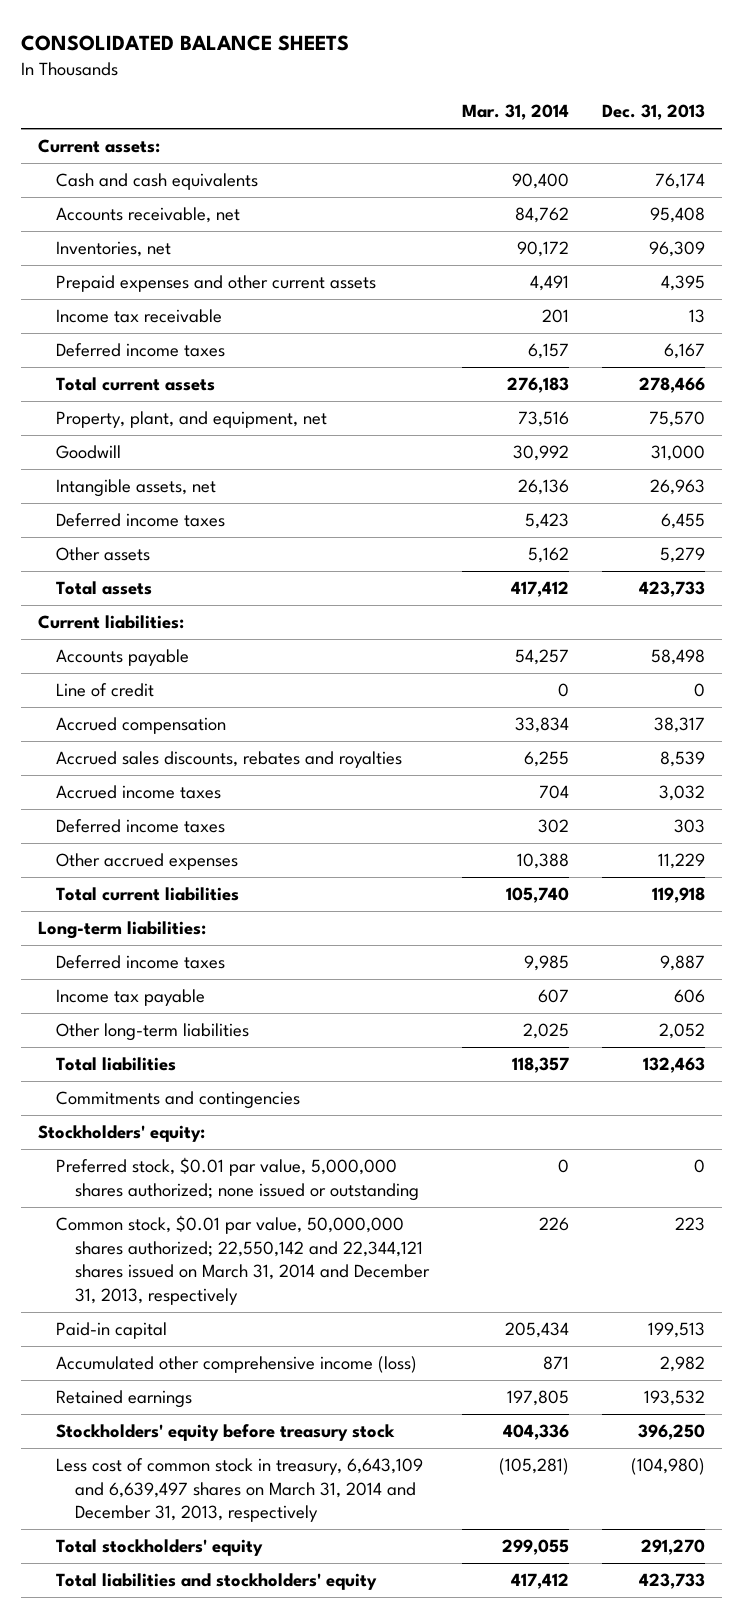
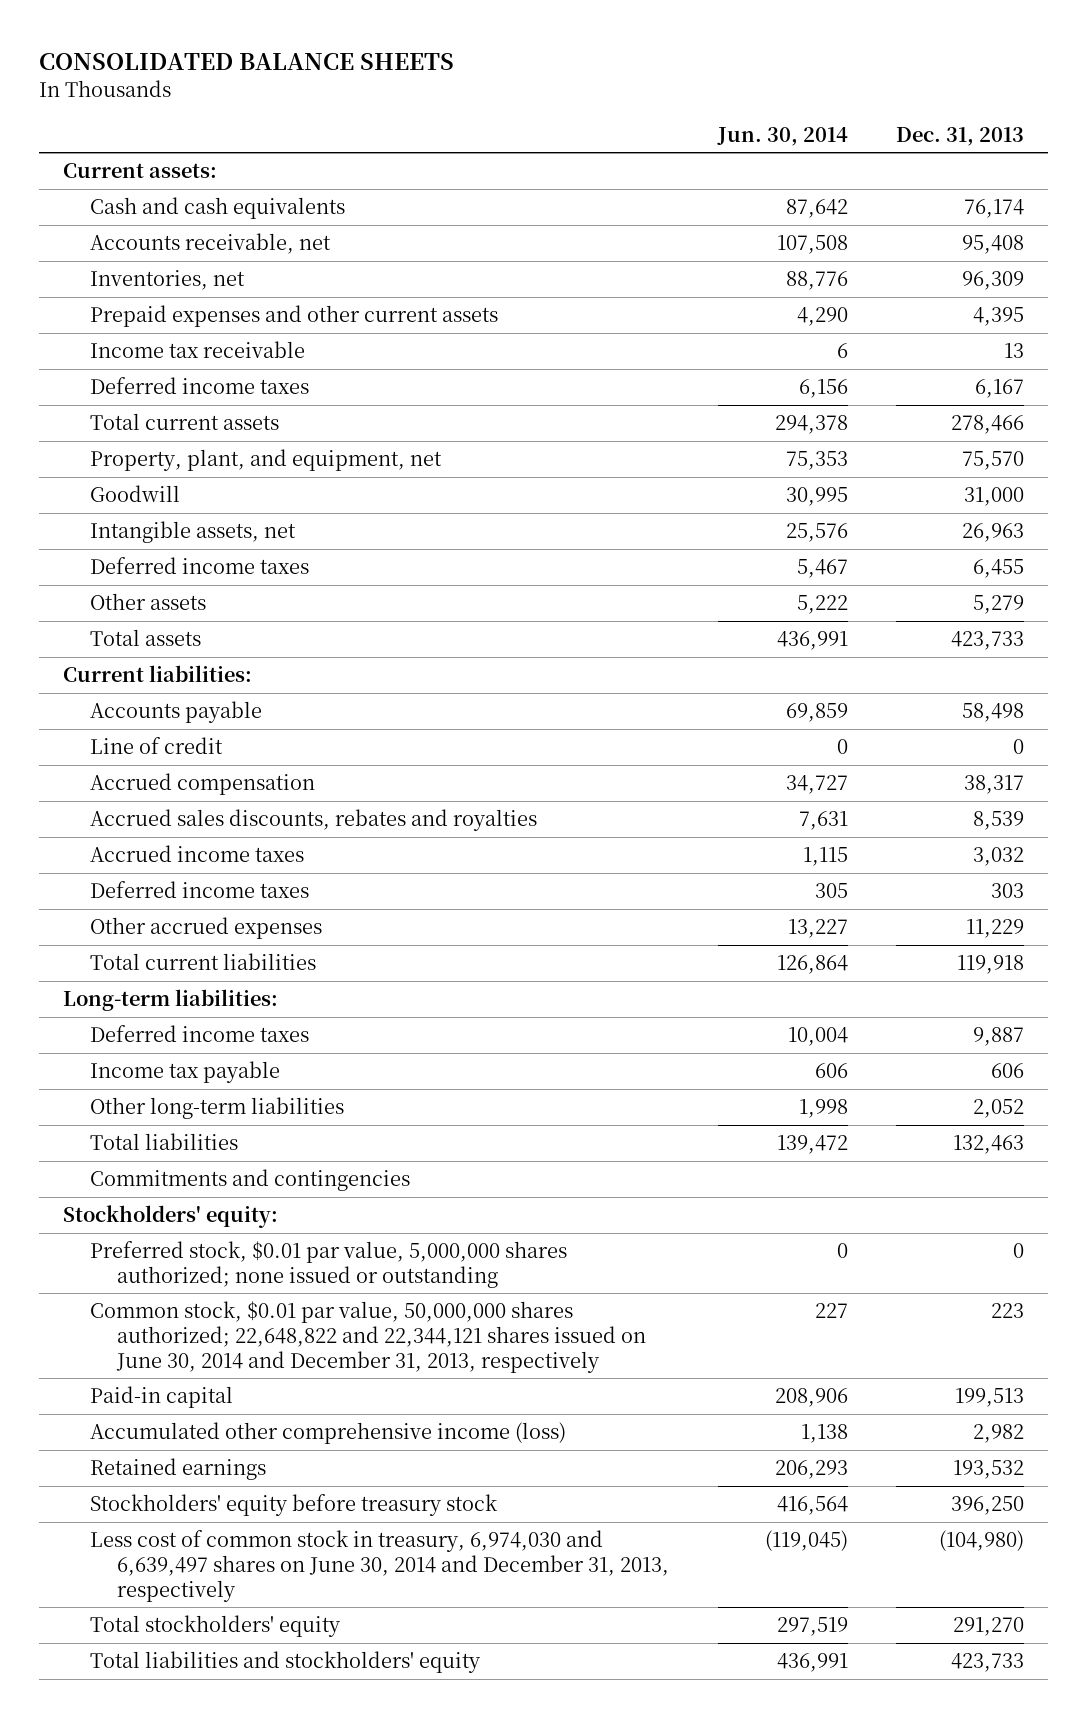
- | Mar. 31, 2014 | Dec. 31, 2013
+ | Jun. 30, 2014 | Dec. 31, 2013
- Common stock, $0.01 par value, 50,000,000 shares authorized; 22,550,142 and 22,344,121 shares issued on March 31, 2014 and December 31, 2013, respectively | 226 | 223
+ Common stock, $0.01 par value, 50,000,000 shares authorized; 22,648,822 and 22,344,121 shares issued on June 30, 2014 and December 31, 2013, respectively | 227 | 223
- Less cost of common stock in treasury, 6,643,109 and 6,639,497 shares on March 31, 2014 and December 31, 2013, respectively | (105,281) | (104,980)
+ Less cost of common stock in treasury, 6,974,030 and 6,639,497 shares on June 30, 2014 and December 31, 2013, respectively | (119,045) | (104,980)

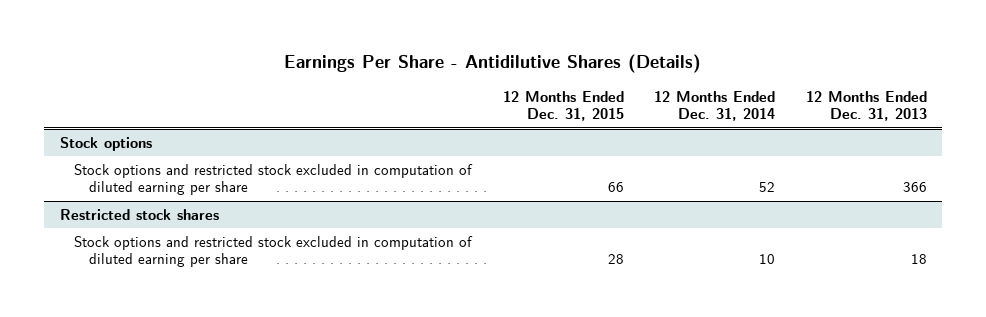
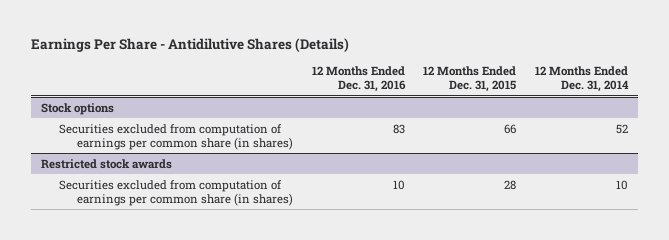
- | 12 Months Ended Dec. 31, 2015 | 12 Months Ended Dec. 31, 2014 | 12 Months Ended Dec. 31, 2013
+ | 12 Months Ended Dec. 31, 2016 | 12 Months Ended Dec. 31, 2015 | 12 Months Ended Dec. 31, 2014
@ Stock options
- Stock options and restricted stock excluded in computation of diluted earning per share | 66 | 52 | 366
- Restricted stock shares
- Stock options and restricted stock excluded in computation of diluted earning per share | 28 | 10 | 18
@ Stock options
+ Securities excluded from computation of earnings per common share (in shares) | 83 | 66 | 52
+ Restricted stock awards
+ Securities excluded from computation of earnings per common share (in shares) | 10 | 28 | 10

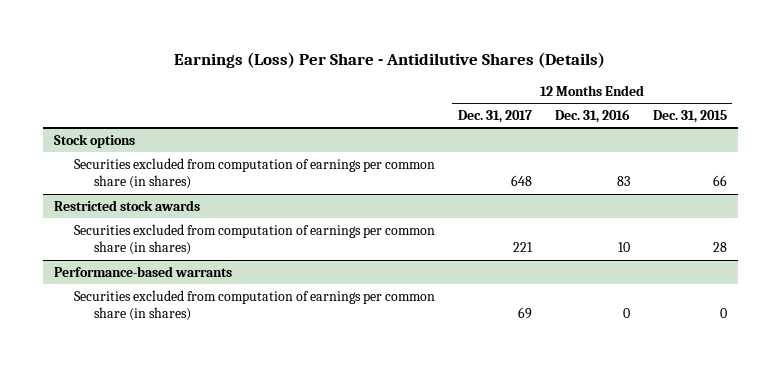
- Earnings Per Share - Antidilutive Shares (Details)
+ Earnings (Loss) Per Share - Antidilutive Shares (Details)
- | 12 Months Ended Dec. 31, 2016 | 12 Months Ended Dec. 31, 2015 | 12 Months Ended Dec. 31, 2014
+ | 12 Months Ended Dec. 31, 2017 | 12 Months Ended Dec. 31, 2016 | 12 Months Ended Dec. 31, 2015
+ Performance-based warrants
+ Securities excluded from computation of earnings per common share (in shares) | 69 | 0 | 0

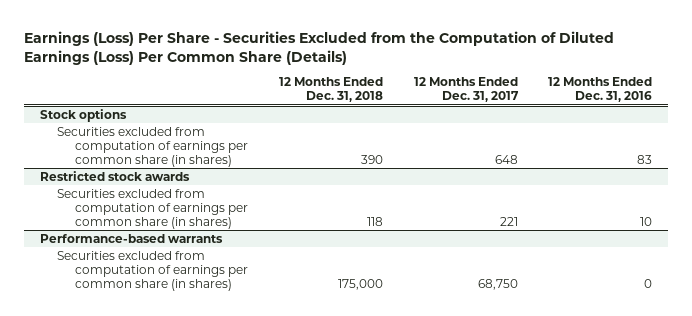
- Earnings (Loss) Per Share - Antidilutive Shares (Details)
+ Earnings (Loss) Per Share - Securities Excluded from the Computation of Diluted Earnings (Loss) Per Common Share (Details)
- | 12 Months Ended Dec. 31, 2017 | 12 Months Ended Dec. 31, 2016 | 12 Months Ended Dec. 31, 2015
+ | 12 Months Ended Dec. 31, 2018 | 12 Months Ended Dec. 31, 2017 | 12 Months Ended Dec. 31, 2016
@ Performance-based warrants
- Securities excluded from computation of earnings per common share (in shares) | 69 | 0 | 0
+ Securities excluded from computation of earnings per common share (in shares) | 175,000 | 68,750 | 0

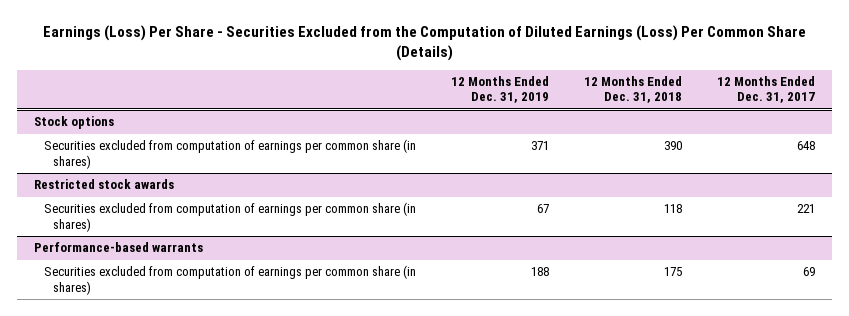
- | 12 Months Ended Dec. 31, 2018 | 12 Months Ended Dec. 31, 2017 | 12 Months Ended Dec. 31, 2016
+ | 12 Months Ended Dec. 31, 2019 | 12 Months Ended Dec. 31, 2018 | 12 Months Ended Dec. 31, 2017
@ Performance-based warrants
- Securities excluded from computation of earnings per common share (in shares) | 175,000 | 68,750 | 0
+ Securities excluded from computation of earnings per common share (in shares) | 188 | 175 | 69

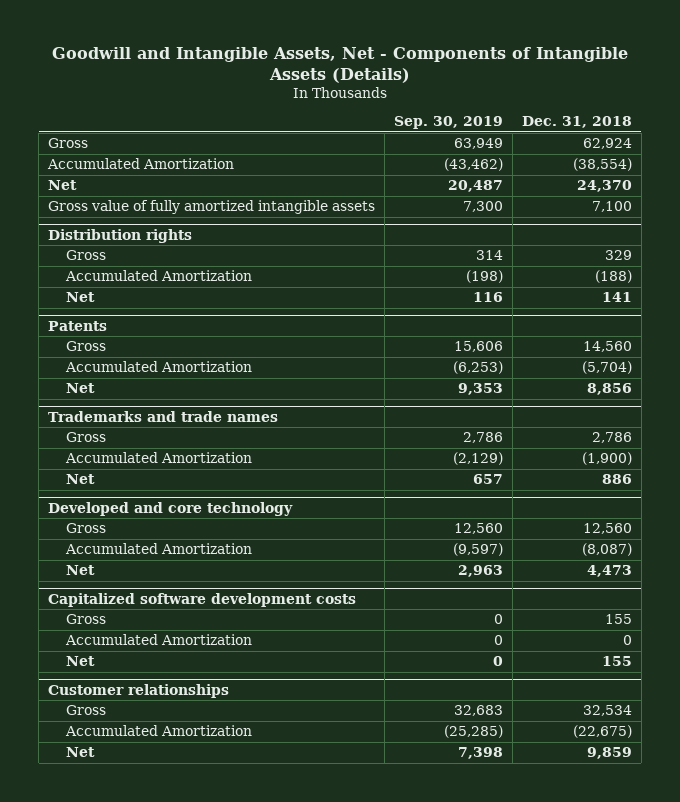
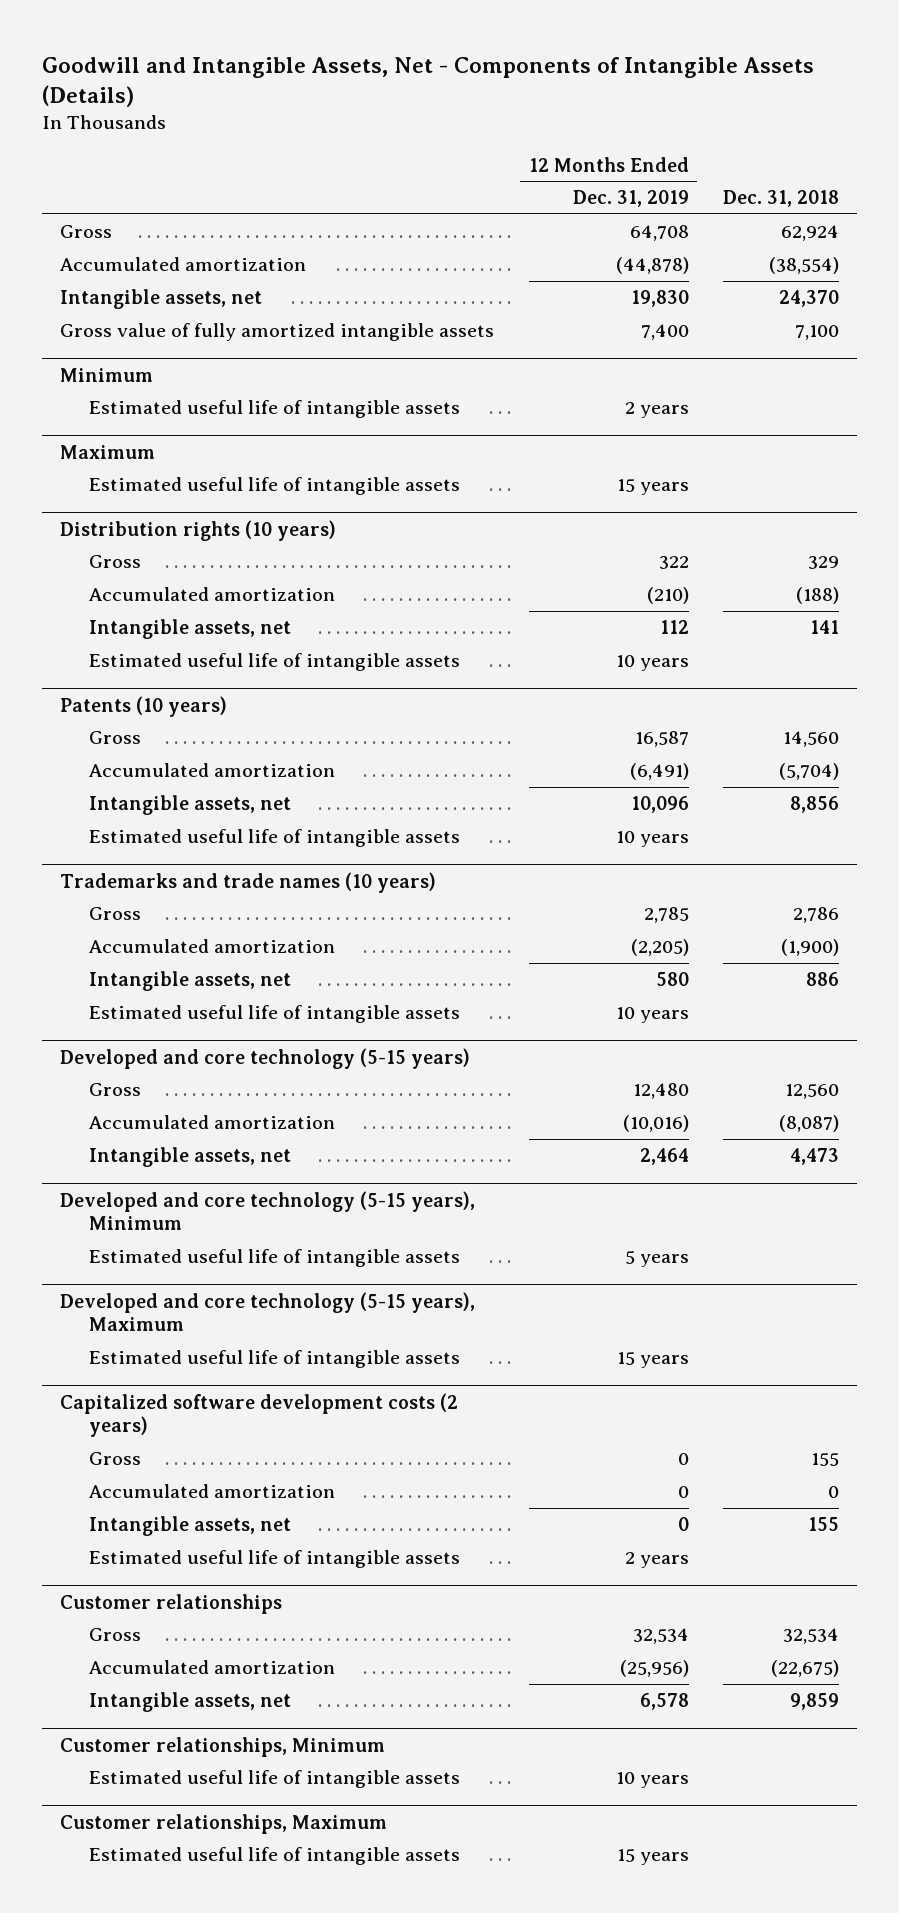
- | Sep. 30, 2019 | Dec. 31, 2018
+ | 12 Months Ended Dec. 31, 2019 | Dec. 31, 2018
- Accumulated Amortization | (43,462) | (38,554)
- Net | 20,487 | 24,370
+ Accumulated amortization | (44,878) | (38,554)
+ Intangible assets, net | 19,830 | 24,370
- Distribution rights
+ Minimum
+ Estimated useful life of intangible assets | 2 years |
+ Maximum
+ Estimated useful life of intangible assets | 15 years |
+ Distribution rights (10 years)
- Accumulated Amortization | (198) | (188)
- Net | 116 | 141
- Patents
+ Accumulated amortization | (210) | (188)
+ Intangible assets, net | 112 | 141
+ Estimated useful life of intangible assets | 10 years |
+ Patents (10 years)
- Accumulated Amortization | (6,253) | (5,704)
- Net | 9,353 | 8,856
- Trademarks and trade names
+ Accumulated amortization | (6,491) | (5,704)
+ Intangible assets, net | 10,096 | 8,856
+ Estimated useful life of intangible assets | 10 years |
+ Trademarks and trade names (10 years)
- Accumulated Amortization | (2,129) | (1,900)
- Net | 657 | 886
- Developed and core technology
+ Accumulated amortization | (2,205) | (1,900)
+ Intangible assets, net | 580 | 886
+ Estimated useful life of intangible assets | 10 years |
+ Developed and core technology (5-15 years)
- Accumulated Amortization | (9,597) | (8,087)
- Net | 2,963 | 4,473
- Capitalized software development costs
+ Accumulated amortization | (10,016) | (8,087)
+ Intangible assets, net | 2,464 | 4,473
+ Developed and core technology (5-15 years), Minimum
+ Estimated useful life of intangible assets | 5 years |
+ Developed and core technology (5-15 years), Maximum
+ Estimated useful life of intangible assets | 15 years |
+ Capitalized software development costs (2 years)
- Accumulated Amortization | 0 | 0
- Net | 0 | 155
+ Accumulated amortization | 0 | 0
+ Intangible assets, net | 0 | 155
+ Estimated useful life of intangible assets | 2 years |
@ Customer relationships
- Accumulated Amortization | (25,285) | (22,675)
- Net | 7,398 | 9,859
+ Accumulated amortization | (25,956) | (22,675)
+ Intangible assets, net | 6,578 | 9,859
+ Customer relationships, Minimum
+ Estimated useful life of intangible assets | 10 years |
+ Customer relationships, Maximum
+ Estimated useful life of intangible assets | 15 years |

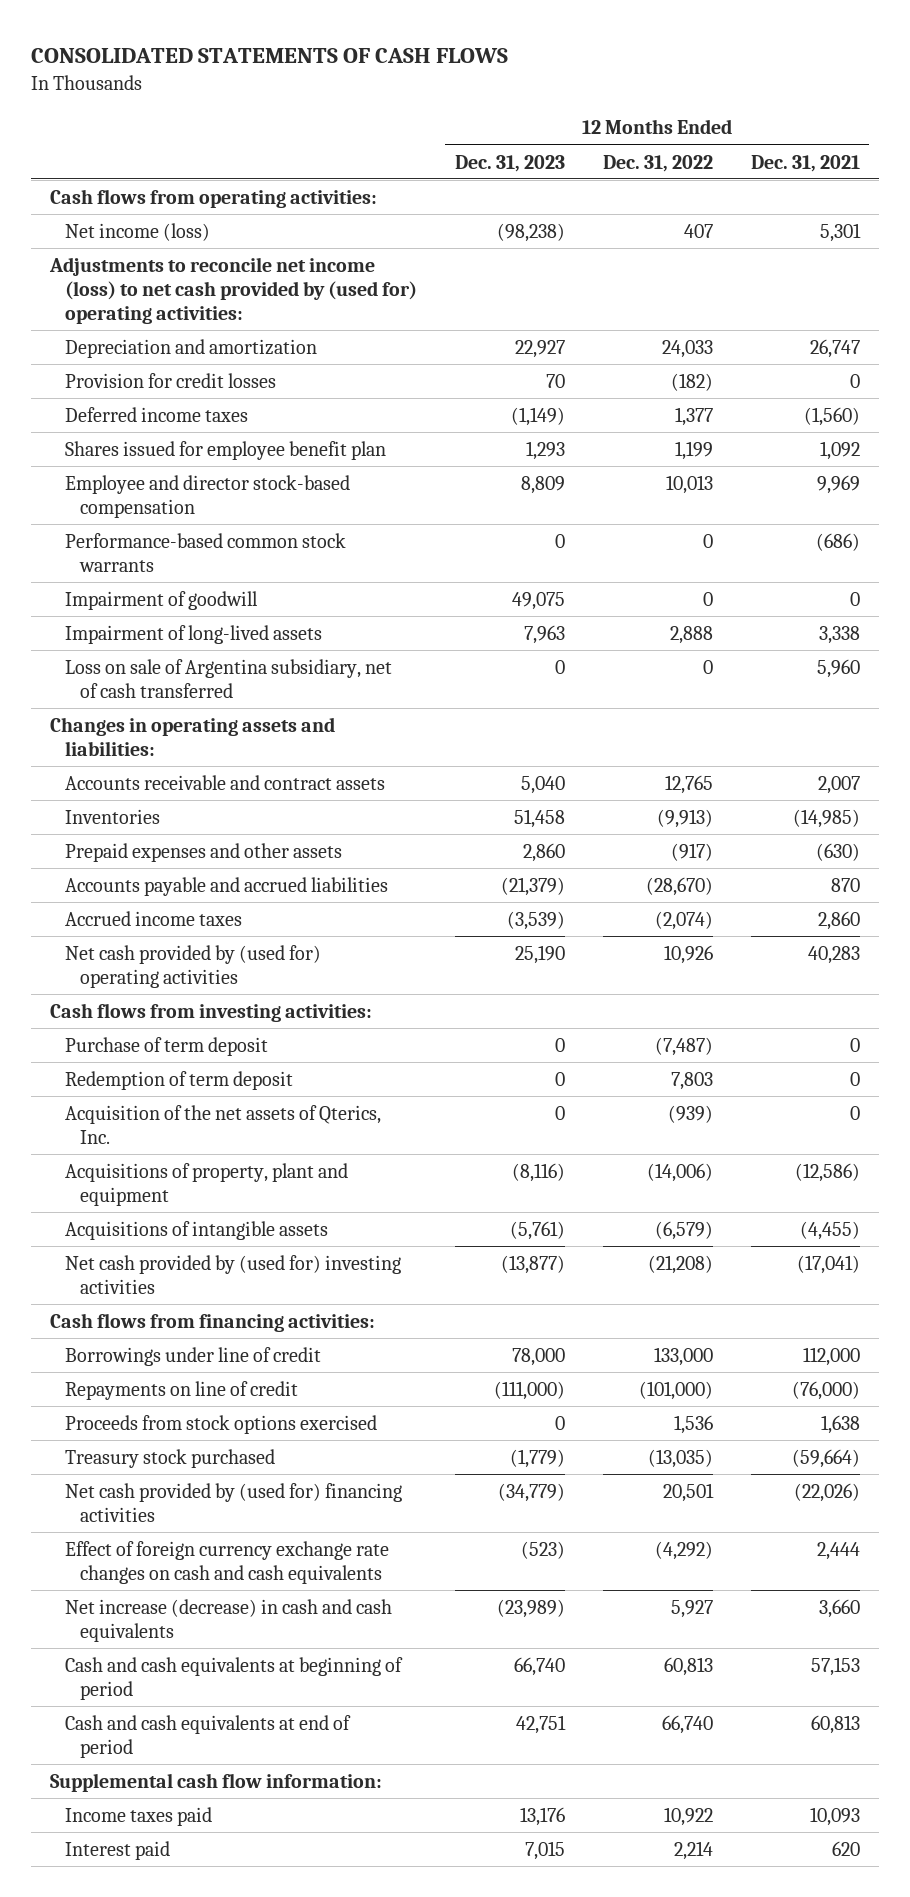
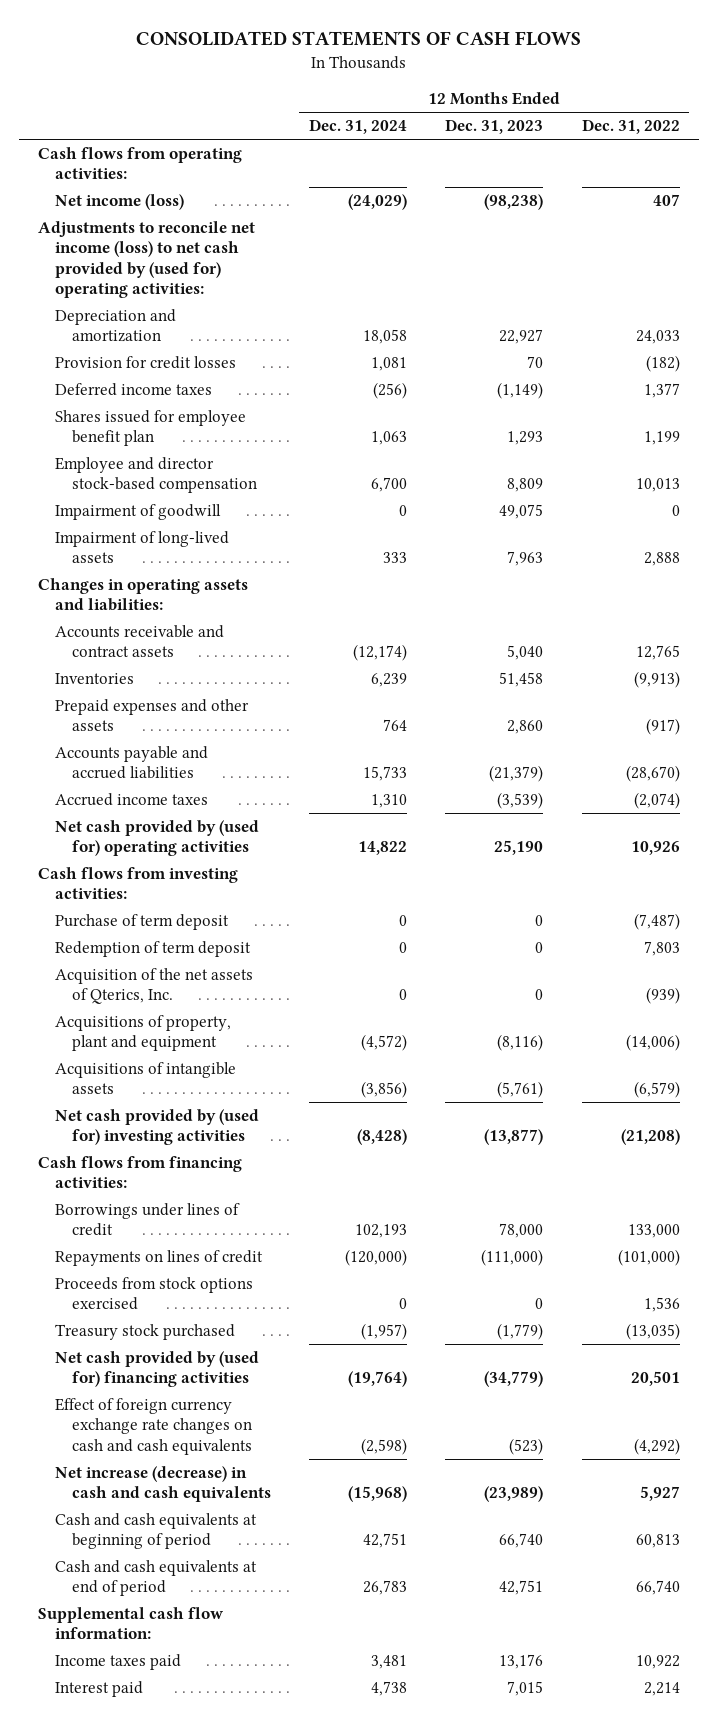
- | 12 Months Ended Dec. 31, 2023 | 12 Months Ended Dec. 31, 2022 | 12 Months Ended Dec. 31, 2021
+ | 12 Months Ended Dec. 31, 2024 | 12 Months Ended Dec. 31, 2023 | 12 Months Ended Dec. 31, 2022
- Performance-based common stock warrants | 0 | 0 | (686)
- Loss on sale of Argentina subsidiary, net of cash transferred | 0 | 0 | 5,960
- Borrowings under line of credit | 78,000 | 133,000 | 112,000
- Repayments on line of credit | (111,000) | (101,000) | (76,000)
+ Borrowings under lines of credit | 102,193 | 78,000 | 133,000
+ Repayments on lines of credit | (120,000) | (111,000) | (101,000)

